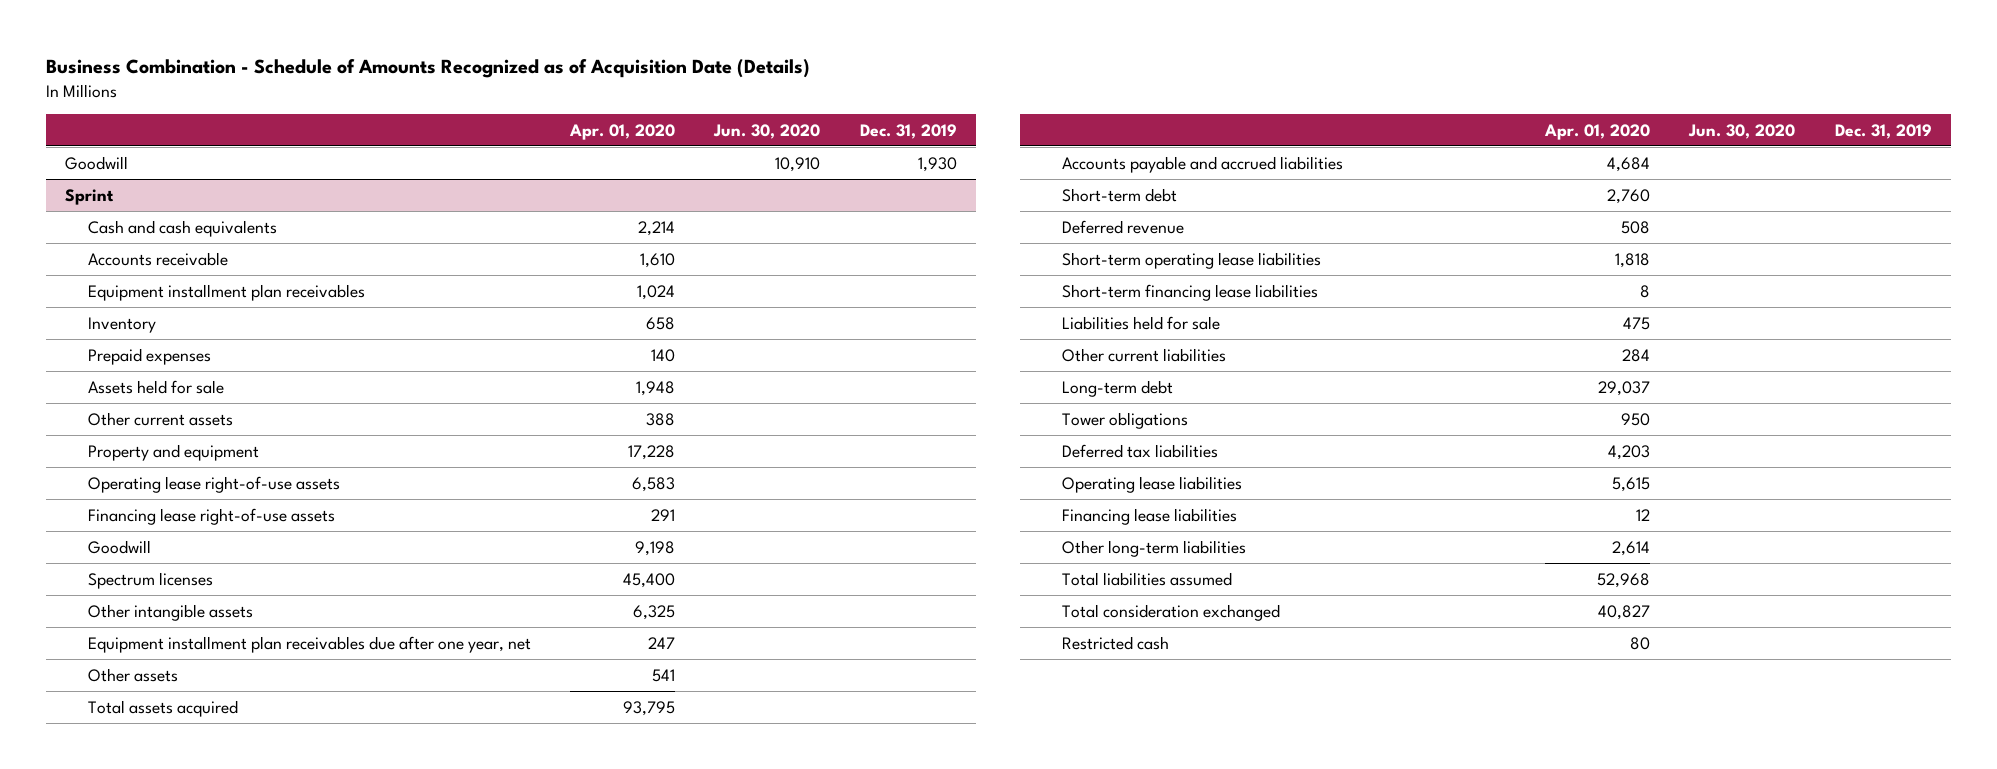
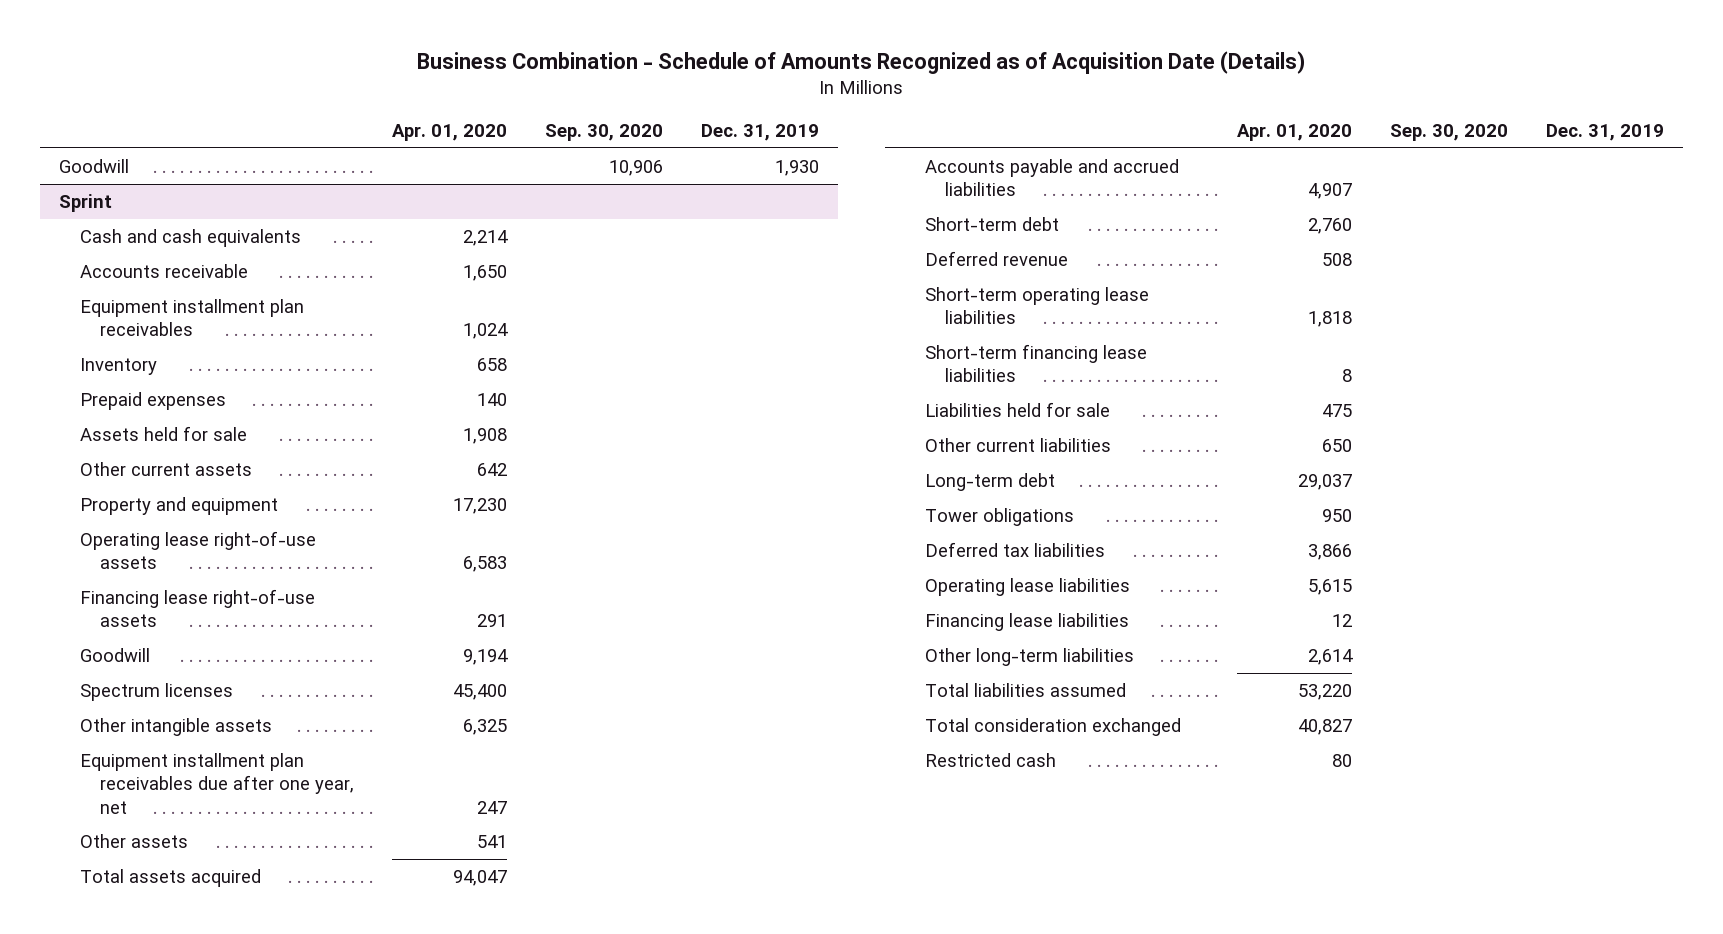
- | Apr. 01, 2020 | Jun. 30, 2020 | Dec. 31, 2019
+ | Apr. 01, 2020 | Sep. 30, 2020 | Dec. 31, 2019
@ Sprint
- Accounts receivable | 1,610 | |
+ Accounts receivable | 1,650 | |
- Assets held for sale | 1,948 | |
- Other current assets | 388 | |
- Property and equipment | 17,228 | |
+ Assets held for sale | 1,908 | |
+ Other current assets | 642 | |
+ Property and equipment | 17,230 | |
- Goodwill | 9,198 | |
+ Goodwill | 9,194 | |
- Total assets acquired | 93,795 | |
- Accounts payable and accrued liabilities | 4,684 | |
+ Total assets acquired | 94,047 | |
+ Accounts payable and accrued liabilities | 4,907 | |
- Other current liabilities | 284 | |
+ Other current liabilities | 650 | |
- Deferred tax liabilities | 4,203 | |
+ Deferred tax liabilities | 3,866 | |
- Total liabilities assumed | 52,968 | |
+ Total liabilities assumed | 53,220 | |

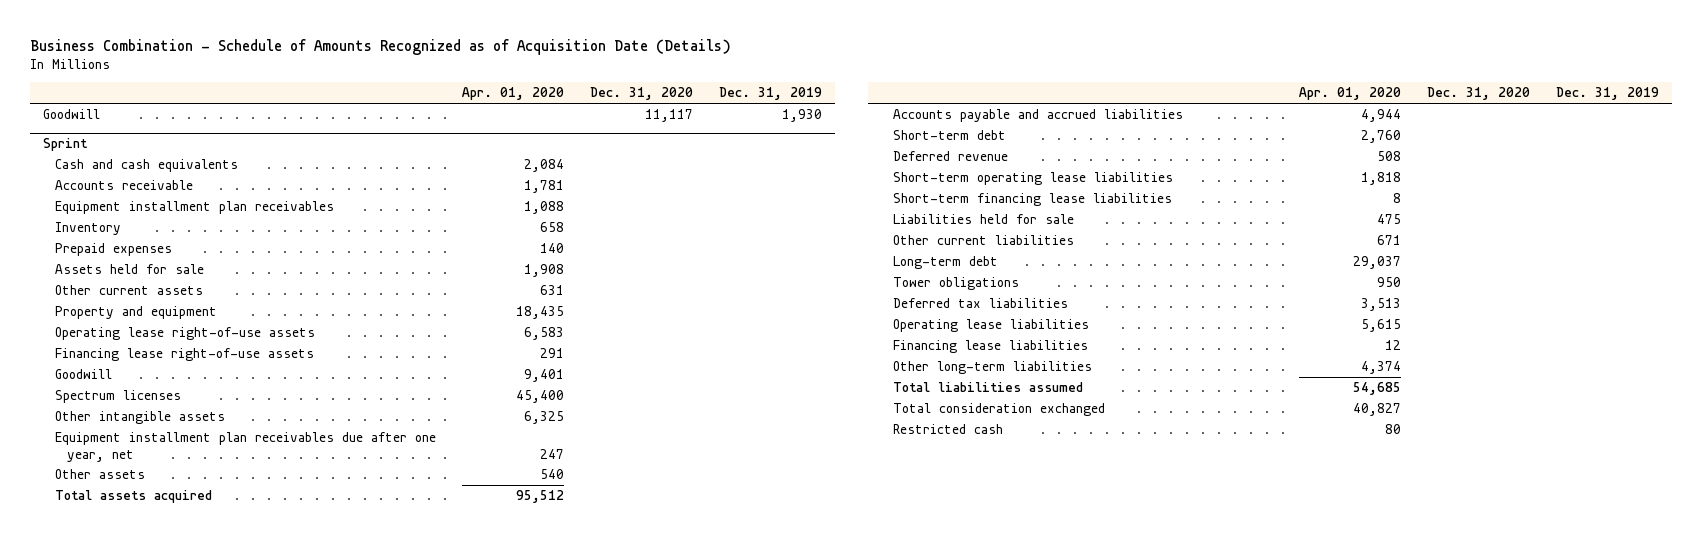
- | Apr. 01, 2020 | Sep. 30, 2020 | Dec. 31, 2019
+ | Apr. 01, 2020 | Dec. 31, 2020 | Dec. 31, 2019
@ Sprint
- Cash and cash equivalents | 2,214 | |
- Accounts receivable | 1,650 | |
- Equipment installment plan receivables | 1,024 | |
+ Cash and cash equivalents | 2,084 | |
+ Accounts receivable | 1,781 | |
+ Equipment installment plan receivables | 1,088 | |
- Other current assets | 642 | |
- Property and equipment | 17,230 | |
+ Other current assets | 631 | |
+ Property and equipment | 18,435 | |
- Goodwill | 9,194 | |
+ Goodwill | 9,401 | |
- Other assets | 541 | |
- Total assets acquired | 94,047 | |
- Accounts payable and accrued liabilities | 4,907 | |
+ Other assets | 540 | |
+ Total assets acquired | 95,512 | |
+ Accounts payable and accrued liabilities | 4,944 | |
- Other current liabilities | 650 | |
+ Other current liabilities | 671 | |
- Deferred tax liabilities | 3,866 | |
+ Deferred tax liabilities | 3,513 | |
- Other long-term liabilities | 2,614 | |
- Total liabilities assumed | 53,220 | |
+ Other long-term liabilities | 4,374 | |
+ Total liabilities assumed | 54,685 | |

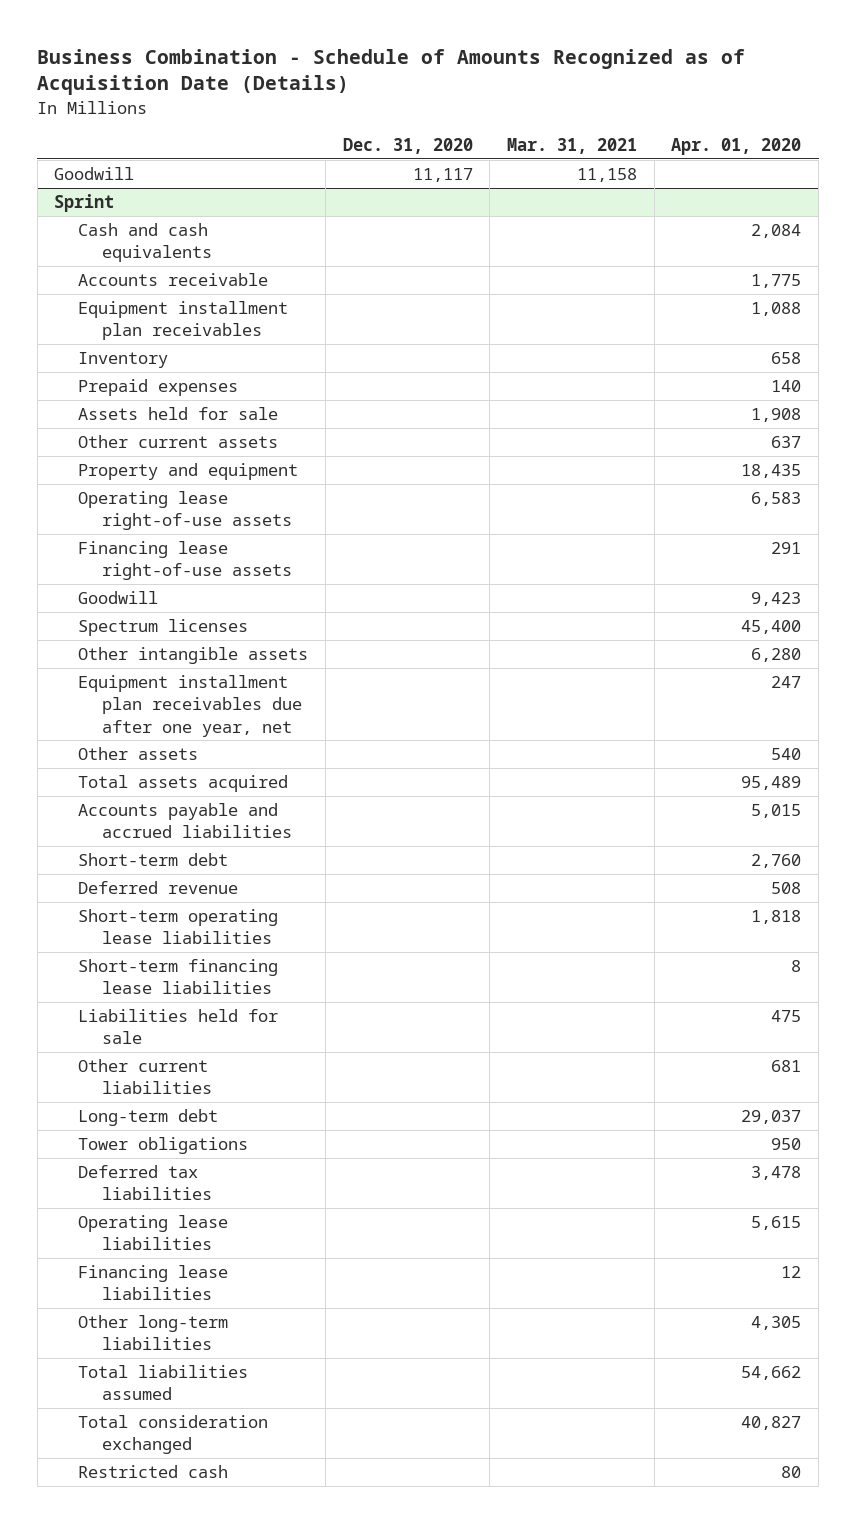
- | Apr. 01, 2020 | Dec. 31, 2020 | Dec. 31, 2019
+ | Dec. 31, 2020 | Mar. 31, 2021 | Apr. 01, 2020
@ Sprint
- Accounts receivable | 1,781 | |
+ Accounts receivable | | | 1,775
- Other current assets | 631 | |
+ Other current assets | | | 637
- Goodwill | 9,401 | |
+ Goodwill | | | 9,423
- Other intangible assets | 6,325 | |
+ Other intangible assets | | | 6,280
- Total assets acquired | 95,512 | |
- Accounts payable and accrued liabilities | 4,944 | |
+ Total assets acquired | | | 95,489
+ Accounts payable and accrued liabilities | | | 5,015
- Other current liabilities | 671 | |
+ Other current liabilities | | | 681
- Deferred tax liabilities | 3,513 | |
+ Deferred tax liabilities | | | 3,478
- Other long-term liabilities | 4,374 | |
- Total liabilities assumed | 54,685 | |
+ Other long-term liabilities | | | 4,305
+ Total liabilities assumed | | | 54,662

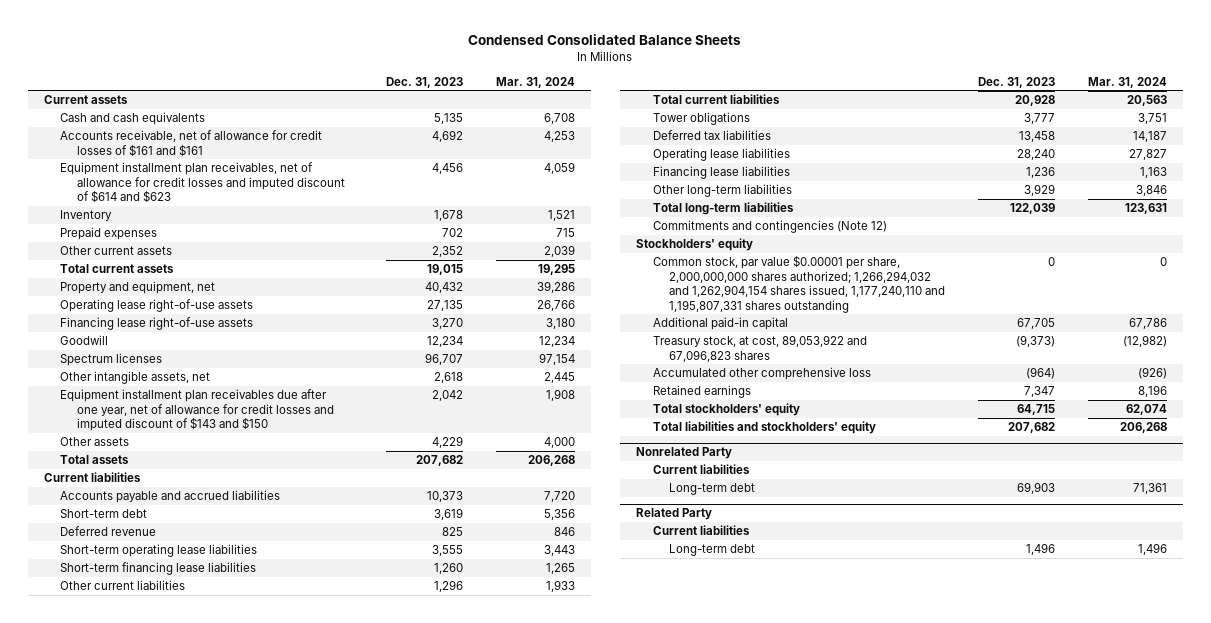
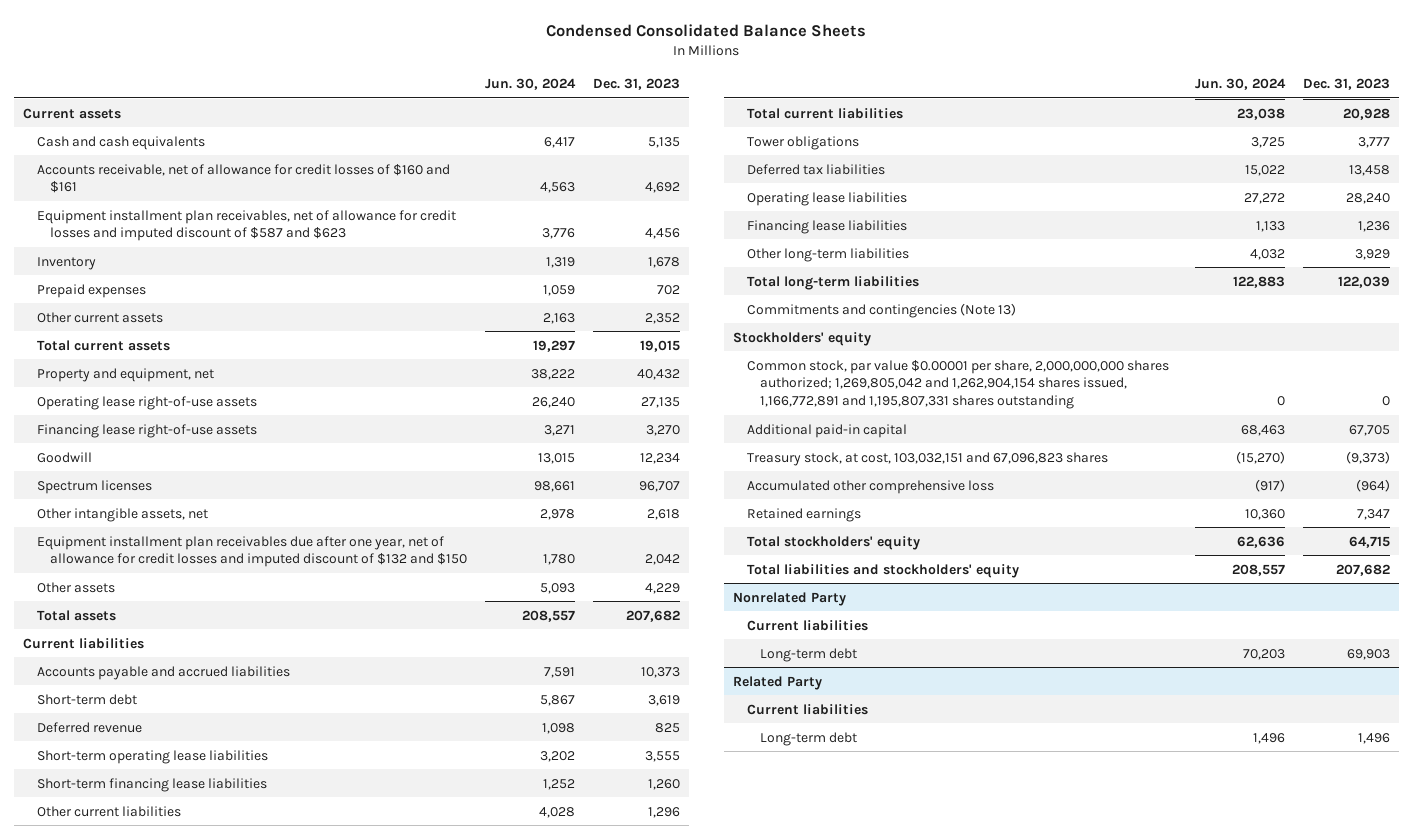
- | Dec. 31, 2023 | Mar. 31, 2024
+ | Jun. 30, 2024 | Dec. 31, 2023
- Accounts receivable, net of allowance for credit losses of $161 and $161 | 4,692 | 4,253
- Equipment installment plan receivables, net of allowance for credit losses and imputed discount of $614 and $623 | 4,456 | 4,059
+ Accounts receivable, net of allowance for credit losses of $160 and $161 | 4,563 | 4,692
+ Equipment installment plan receivables, net of allowance for credit losses and imputed discount of $587 and $623 | 3,776 | 4,456
- Equipment installment plan receivables due after one year, net of allowance for credit losses and imputed discount of $143 and $150 | 2,042 | 1,908
+ Equipment installment plan receivables due after one year, net of allowance for credit losses and imputed discount of $132 and $150 | 1,780 | 2,042
- Commitments and contingencies (Note 12)
+ Commitments and contingencies (Note 13)
- Common stock, par value $0.00001 per share, 2,000,000,000 shares authorized; 1,266,294,032 and 1,262,904,154 shares issued, 1,177,240,110 and 1,195,807,331 shares outstanding | 0 | 0
+ Common stock, par value $0.00001 per share, 2,000,000,000 shares authorized; 1,269,805,042 and 1,262,904,154 shares issued, 1,166,772,891 and 1,195,807,331 shares outstanding | 0 | 0
- Treasury stock, at cost, 89,053,922 and 67,096,823 shares | (9,373) | (12,982)
+ Treasury stock, at cost, 103,032,151 and 67,096,823 shares | (15,270) | (9,373)

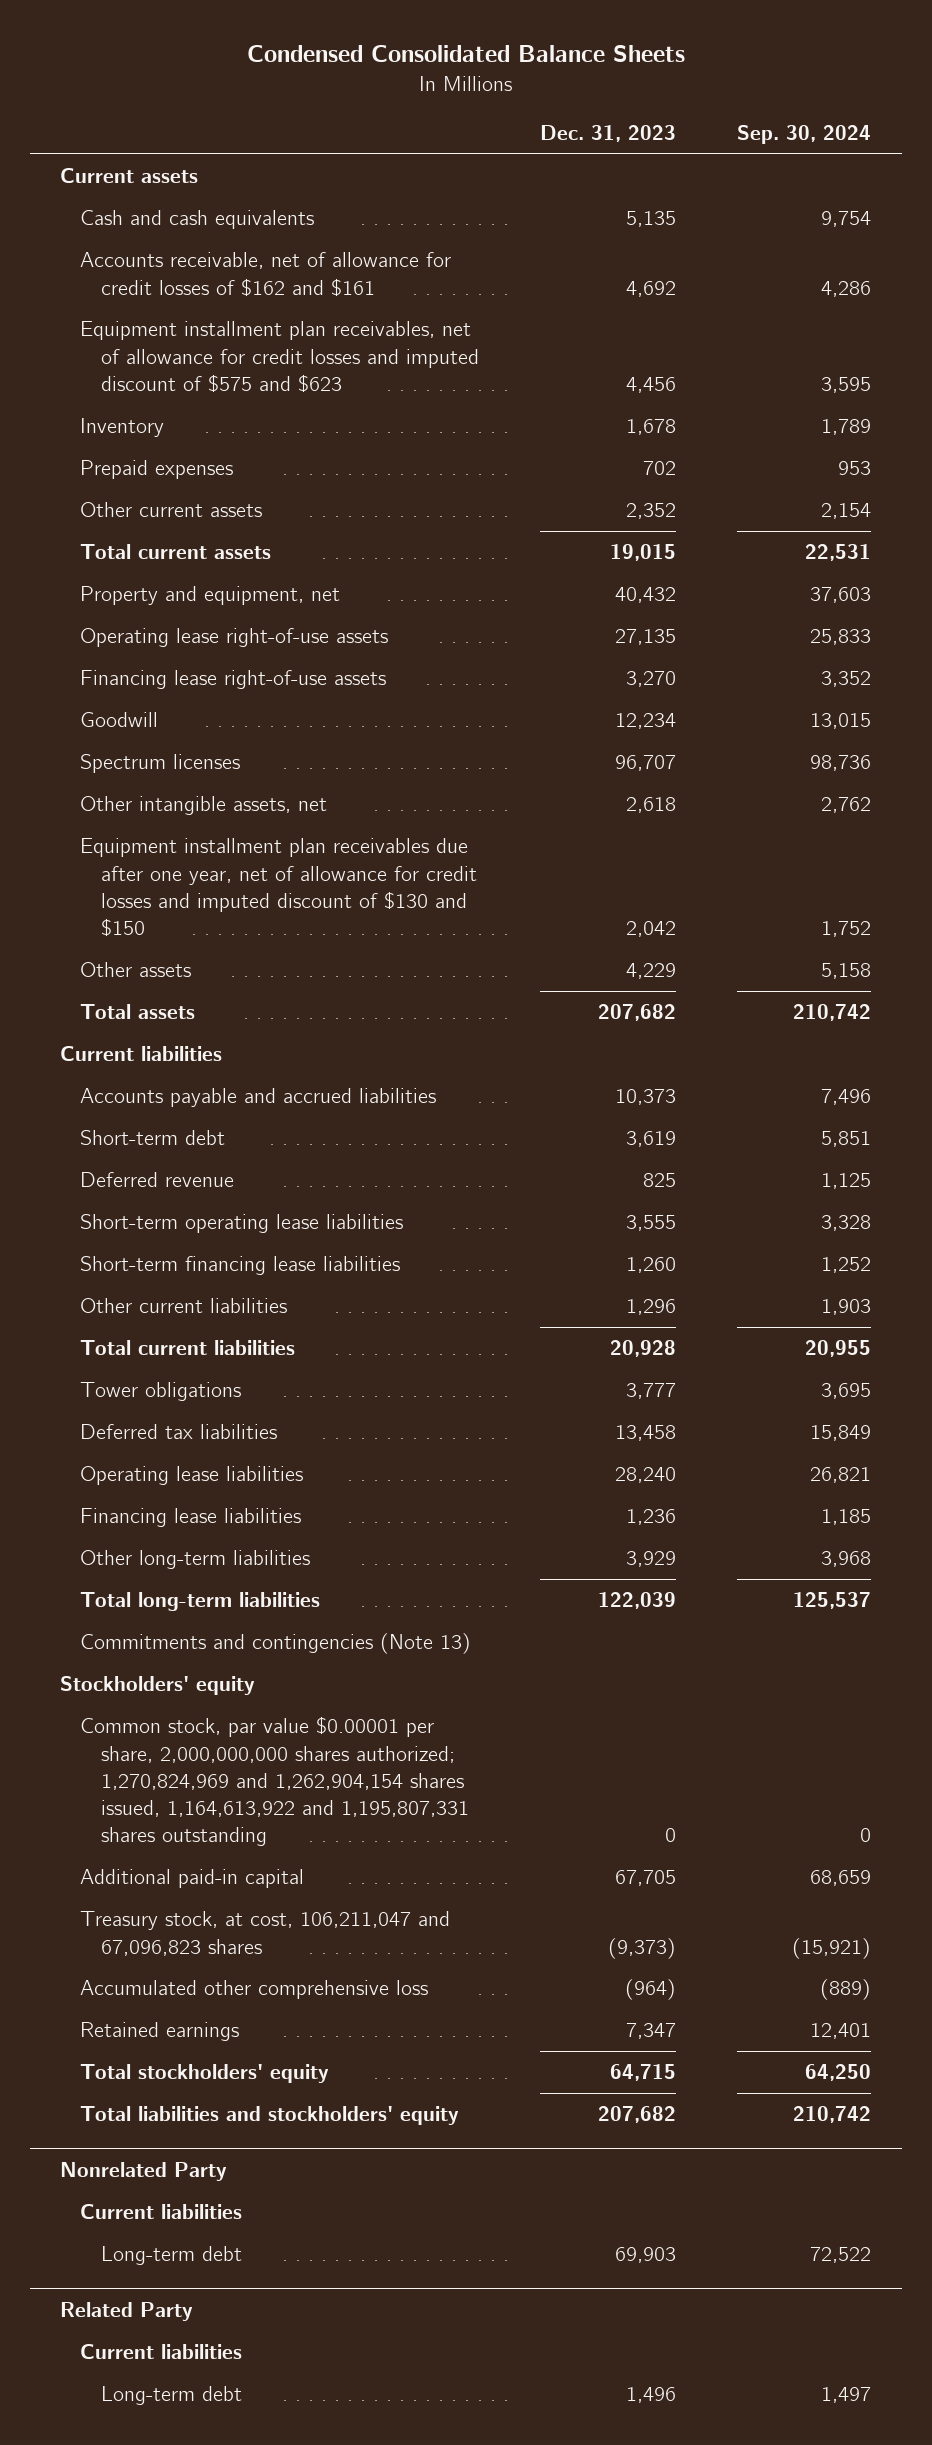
- | Jun. 30, 2024 | Dec. 31, 2023
+ | Dec. 31, 2023 | Sep. 30, 2024
- Accounts receivable, net of allowance for credit losses of $160 and $161 | 4,563 | 4,692
- Equipment installment plan receivables, net of allowance for credit losses and imputed discount of $587 and $623 | 3,776 | 4,456
+ Accounts receivable, net of allowance for credit losses of $162 and $161 | 4,692 | 4,286
+ Equipment installment plan receivables, net of allowance for credit losses and imputed discount of $575 and $623 | 4,456 | 3,595
- Equipment installment plan receivables due after one year, net of allowance for credit losses and imputed discount of $132 and $150 | 1,780 | 2,042
+ Equipment installment plan receivables due after one year, net of allowance for credit losses and imputed discount of $130 and $150 | 2,042 | 1,752
- Common stock, par value $0.00001 per share, 2,000,000,000 shares authorized; 1,269,805,042 and 1,262,904,154 shares issued, 1,166,772,891 and 1,195,807,331 shares outstanding | 0 | 0
+ Common stock, par value $0.00001 per share, 2,000,000,000 shares authorized; 1,270,824,969 and 1,262,904,154 shares issued, 1,164,613,922 and 1,195,807,331 shares outstanding | 0 | 0
- Treasury stock, at cost, 103,032,151 and 67,096,823 shares | (15,270) | (9,373)
+ Treasury stock, at cost, 106,211,047 and 67,096,823 shares | (9,373) | (15,921)

